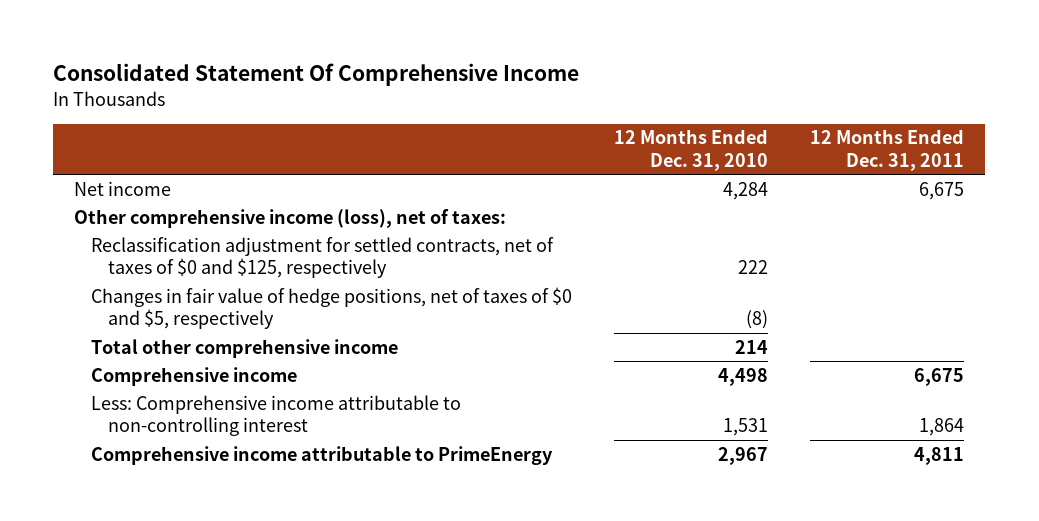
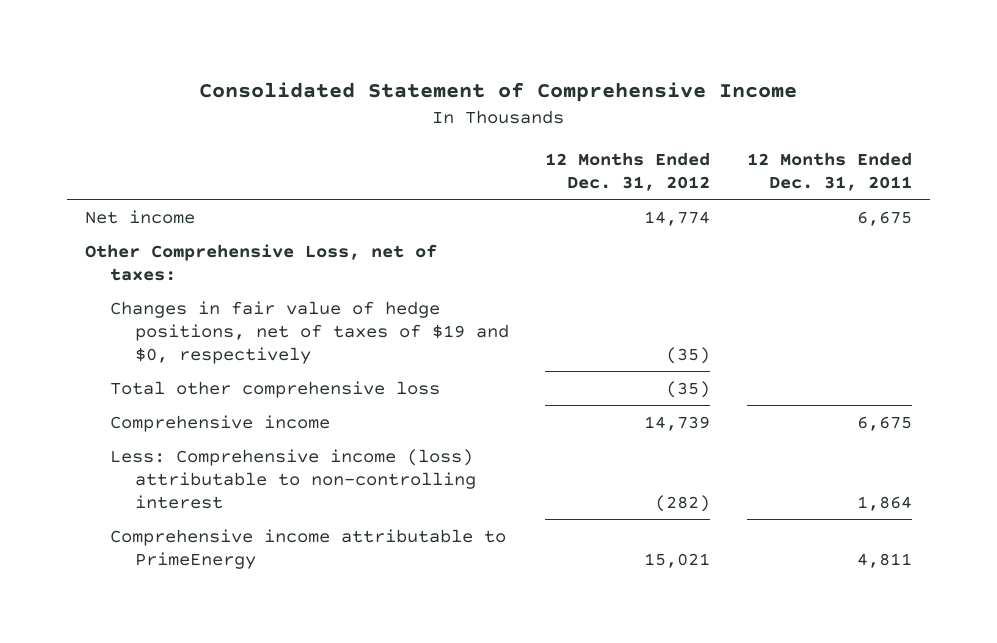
- Consolidated Statement Of Comprehensive Income
+ Consolidated Statement of Comprehensive Income
- | 12 Months Ended Dec. 31, 2010 | 12 Months Ended Dec. 31, 2011
+ | 12 Months Ended Dec. 31, 2012 | 12 Months Ended Dec. 31, 2011
- Other comprehensive income (loss), net of taxes:
- Reclassification adjustment for settled contracts, net of taxes of $0 and $125, respectively | 222 |
- Changes in fair value of hedge positions, net of taxes of $0 and $5, respectively | (8) |
- Total other comprehensive income | 214 |
+ Other Comprehensive Loss, net of taxes:
+ Changes in fair value of hedge positions, net of taxes of $19 and $0, respectively | (35) |
+ Total other comprehensive loss | (35) |
- Less: Comprehensive income attributable to non-controlling interest | 1,531 | 1,864
+ Less: Comprehensive income (loss) attributable to non-controlling interest | (282) | 1,864

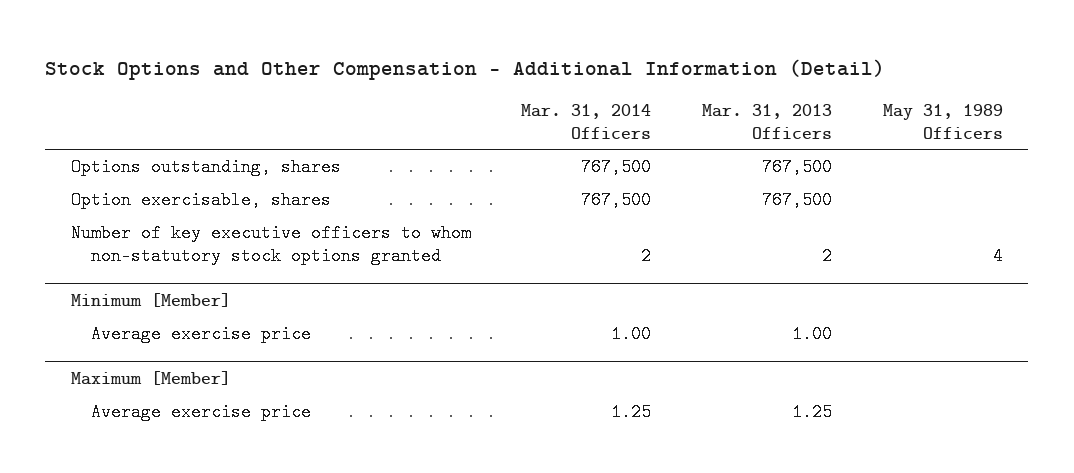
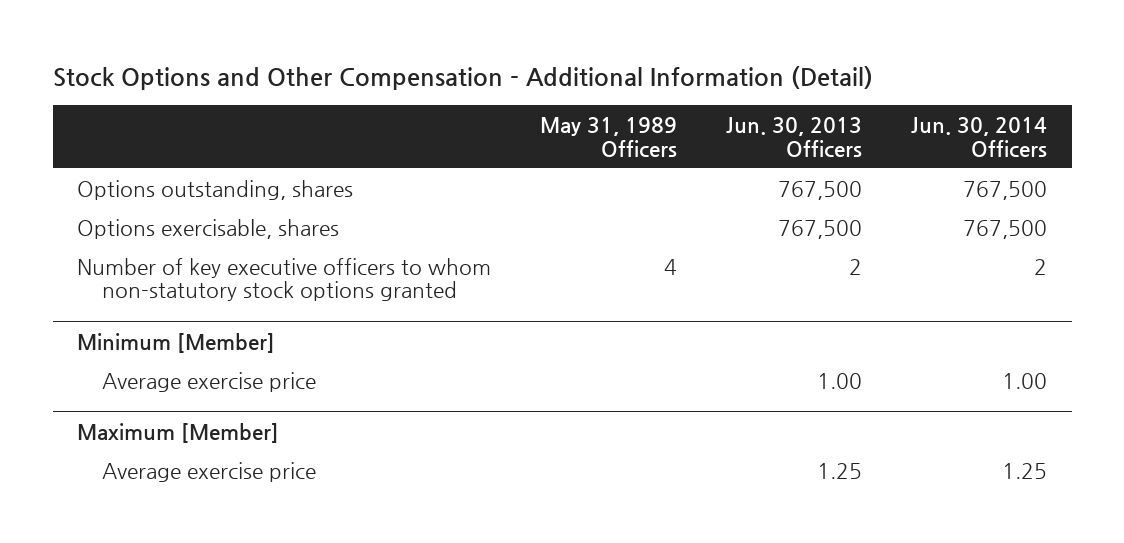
- | Mar. 31, 2014 Officers | Mar. 31, 2013 Officers | May 31, 1989 Officers
+ | May 31, 1989 Officers | Jun. 30, 2013 Officers | Jun. 30, 2014 Officers
- Option exercisable, shares | 767,500 | 767,500 |
+ Options exercisable, shares | | 767,500 | 767,500

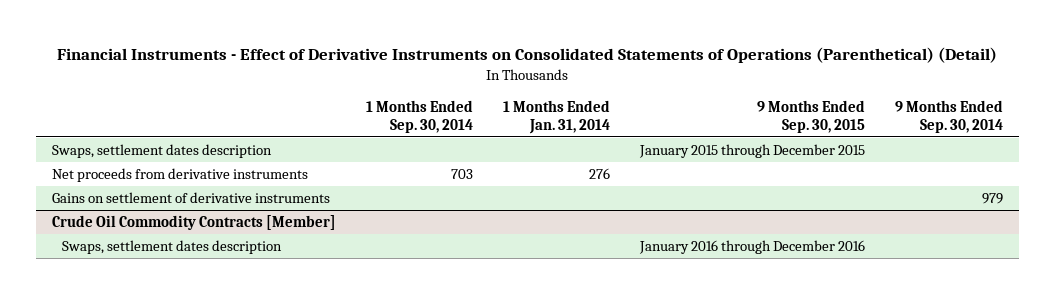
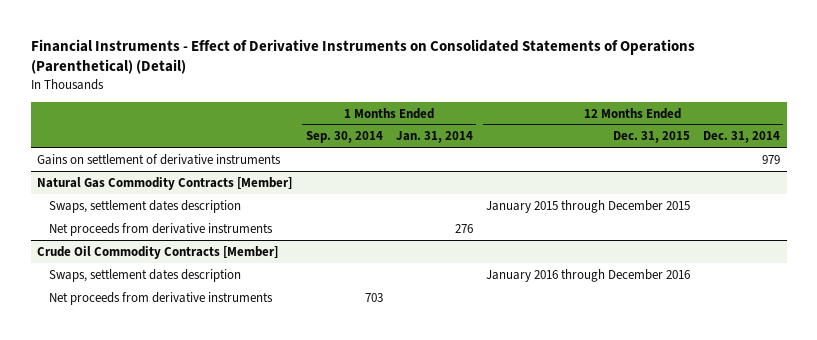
- | 1 Months Ended Sep. 30, 2014 | 1 Months Ended Jan. 31, 2014 | 9 Months Ended Sep. 30, 2015 | 9 Months Ended Sep. 30, 2014
+ | 1 Months Ended Sep. 30, 2014 | 1 Months Ended Jan. 31, 2014 | 12 Months Ended Dec. 31, 2015 | 12 Months Ended Dec. 31, 2014
- Swaps, settlement dates description | | | January 2015 through December 2015 |
- Net proceeds from derivative instruments | 703 | 276 | |
+ Natural Gas Commodity Contracts [Member]
+ Swaps, settlement dates description | | | January 2015 through December 2015 |
+ Net proceeds from derivative instruments | | 276 | |
@ Crude Oil Commodity Contracts [Member]
+ Net proceeds from derivative instruments | 703 | | |

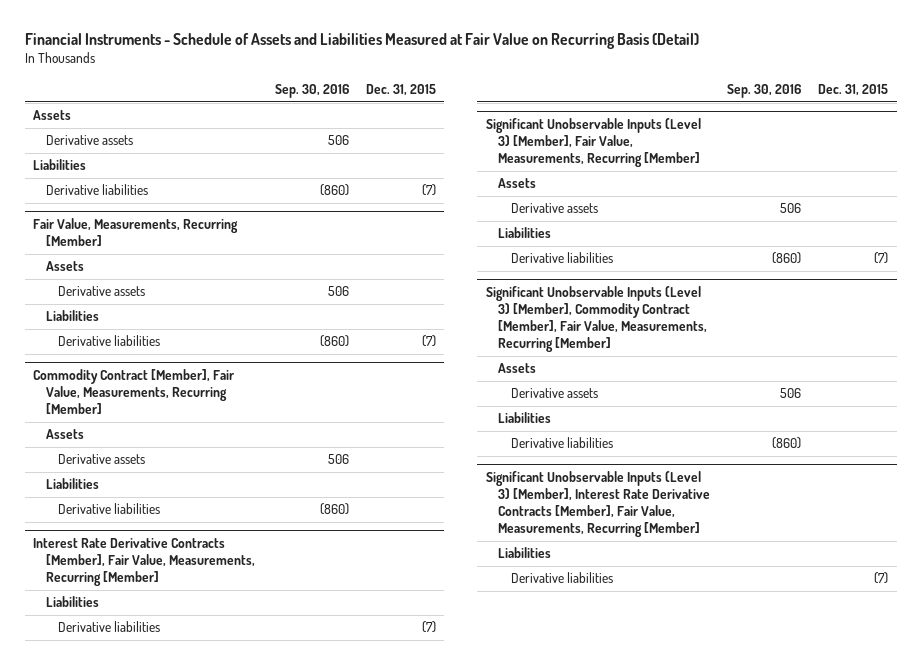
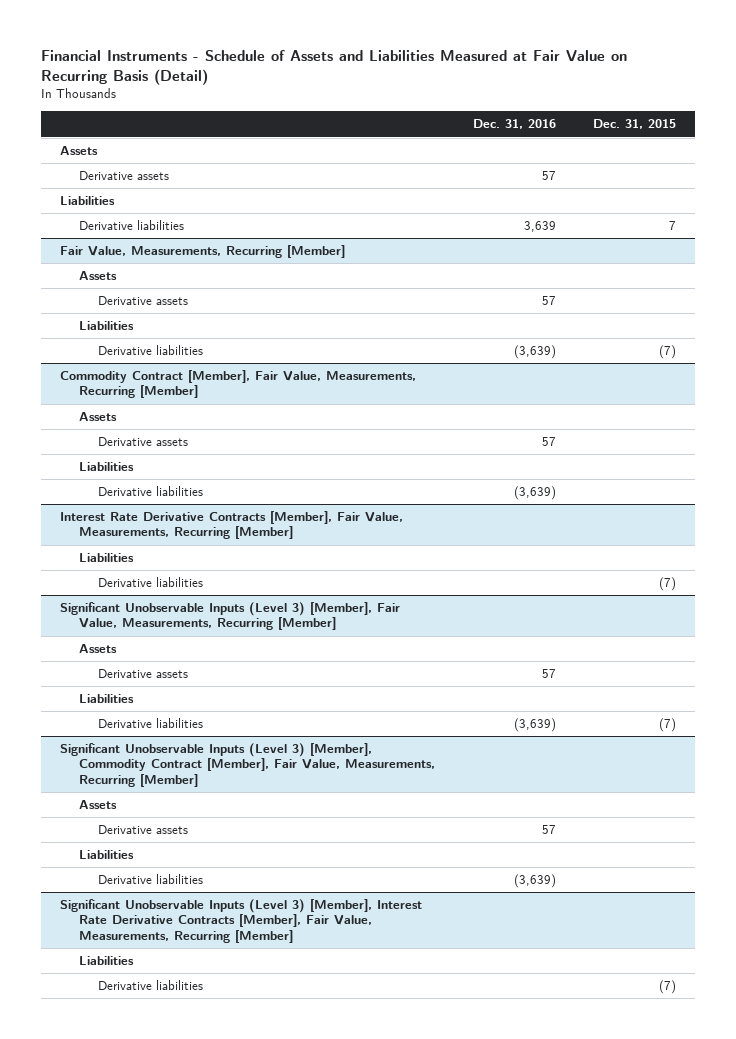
- | Sep. 30, 2016 | Dec. 31, 2015
+ | Dec. 31, 2016 | Dec. 31, 2015
- Derivative liabilities | (860) | (7)
+ Derivative liabilities | 3,639 | 7

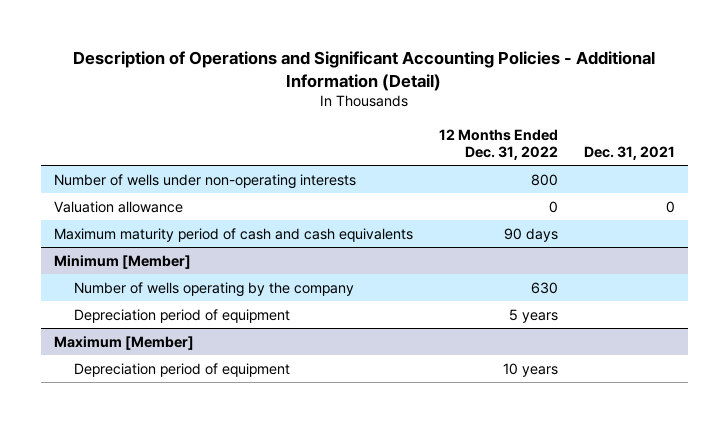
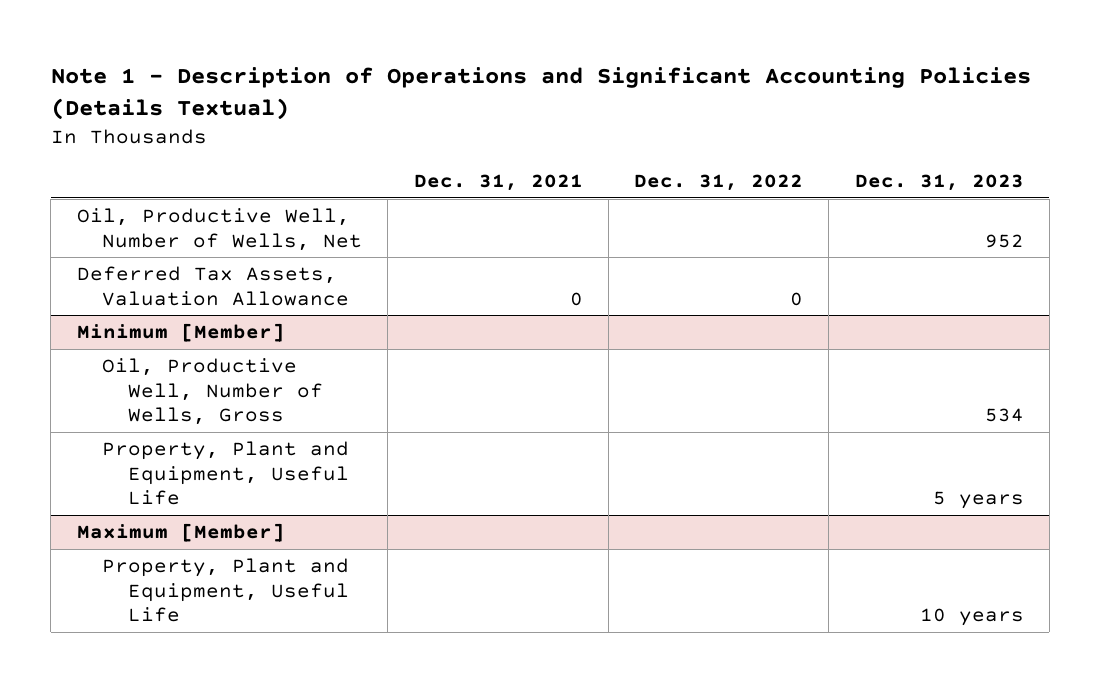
- Description of Operations and Significant Accounting Policies - Additional Information (Detail)
+ Note 1 - Description of Operations and Significant Accounting Policies (Details Textual)
- | 12 Months Ended Dec. 31, 2022 | Dec. 31, 2021
+ | Dec. 31, 2021 | Dec. 31, 2022 | Dec. 31, 2023
- Number of wells under non-operating interests | 800 |
- Valuation allowance | 0 | 0
- Maximum maturity period of cash and cash equivalents | 90 days |
+ Oil, Productive Well, Number of Wells, Net | | | 952
+ Deferred Tax Assets, Valuation Allowance | 0 | 0 |
@ Minimum [Member]
- Number of wells operating by the company | 630 |
- Depreciation period of equipment | 5 years |
+ Oil, Productive Well, Number of Wells, Gross | | | 534
+ Property, Plant and Equipment, Useful Life | | | 5 years
@ Maximum [Member]
- Depreciation period of equipment | 10 years |
+ Property, Plant and Equipment, Useful Life | | | 10 years

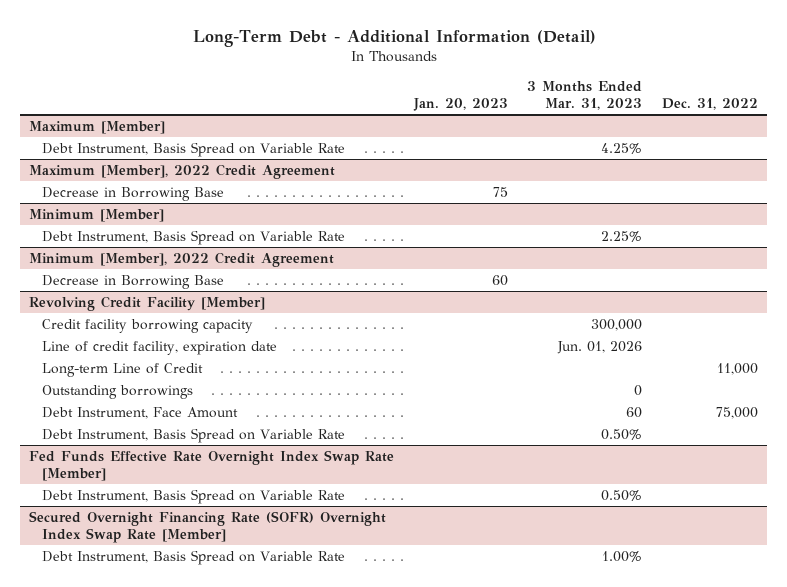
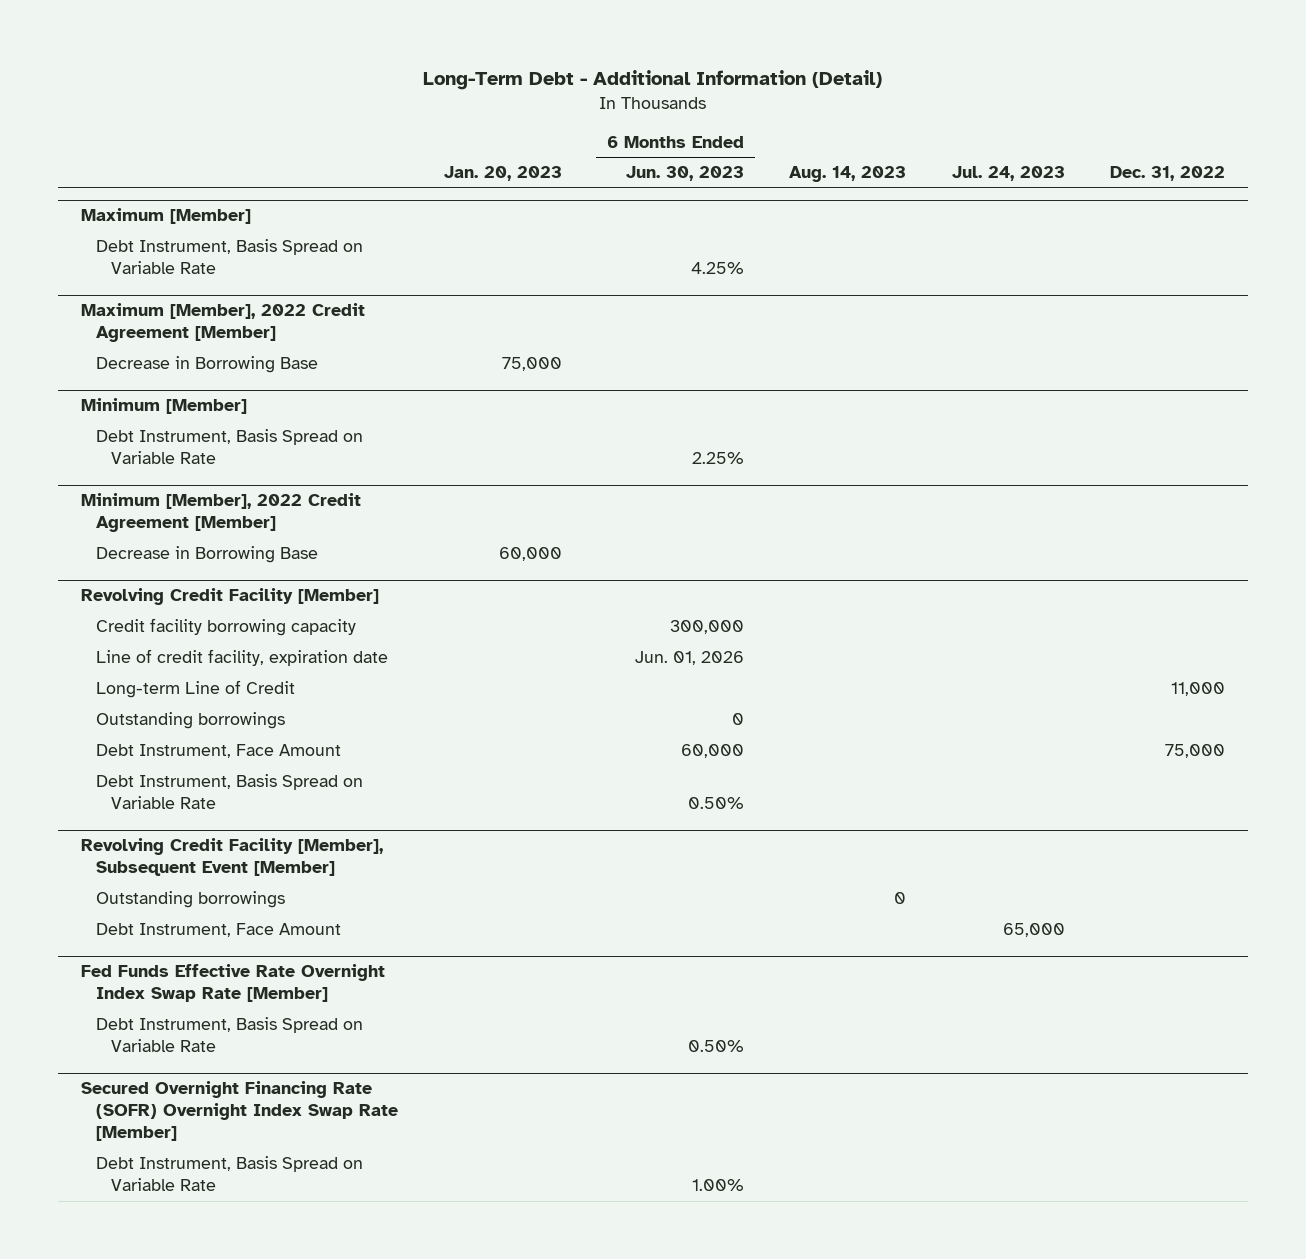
- | Jan. 20, 2023 | 3 Months Ended Mar. 31, 2023 | Dec. 31, 2022
+ | Jan. 20, 2023 | 6 Months Ended Jun. 30, 2023 | Aug. 14, 2023 | Jul. 24, 2023 | Dec. 31, 2022
- Maximum [Member], 2022 Credit Agreement
- Decrease in Borrowing Base | 75 | |
+ Maximum [Member], 2022 Credit Agreement [Member]
+ Decrease in Borrowing Base | 75,000 | | | |
- Minimum [Member], 2022 Credit Agreement
- Decrease in Borrowing Base | 60 | |
+ Minimum [Member], 2022 Credit Agreement [Member]
+ Decrease in Borrowing Base | 60,000 | | | |
+ Revolving Credit Facility [Member], Subsequent Event [Member]
+ Outstanding borrowings | | | 0 | |
+ Debt Instrument, Face Amount | | | | 65,000 |

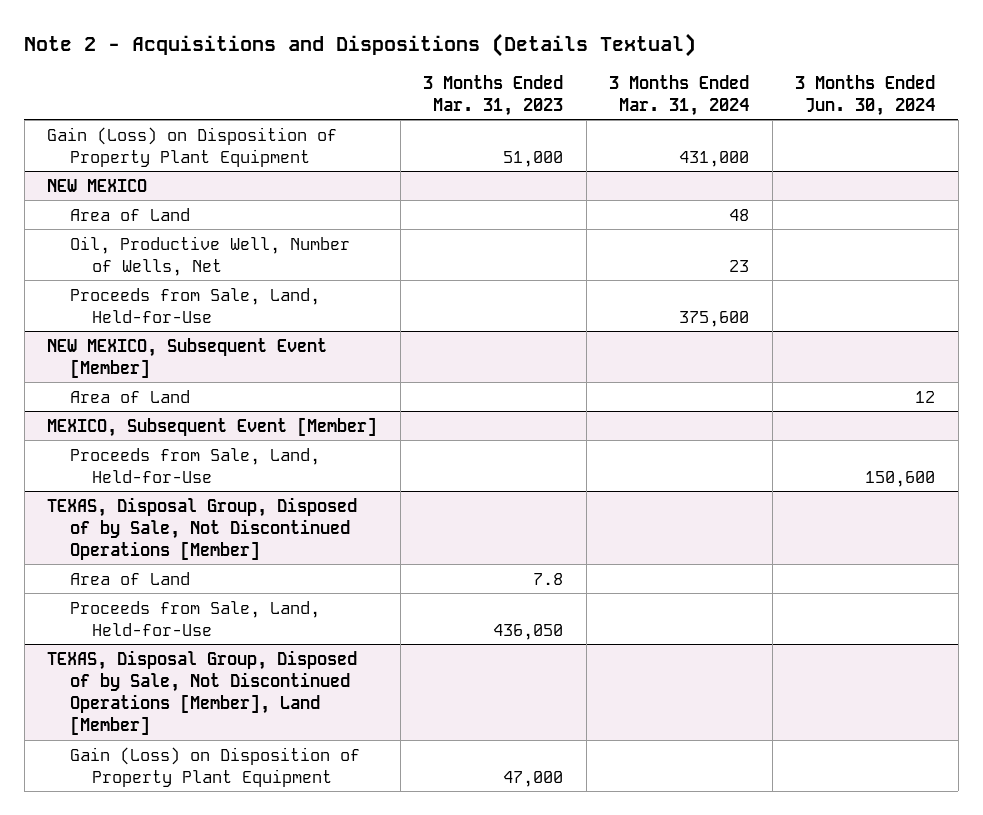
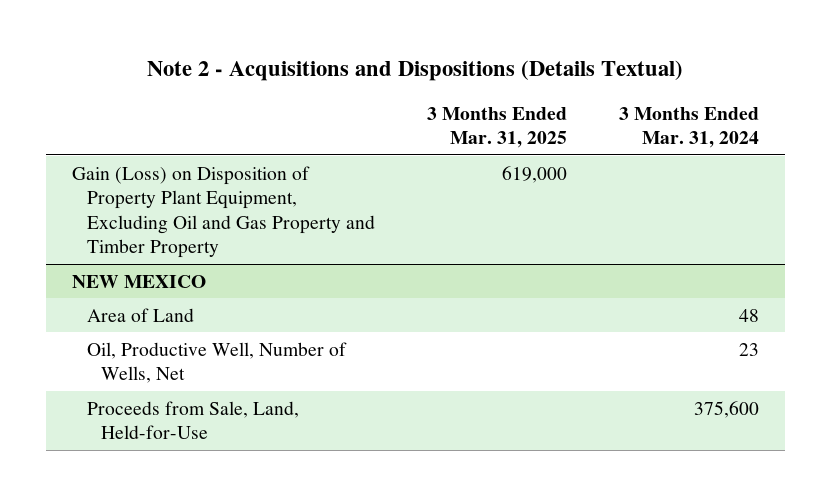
- | 3 Months Ended Mar. 31, 2023 | 3 Months Ended Mar. 31, 2024 | 3 Months Ended Jun. 30, 2024
+ | 3 Months Ended Mar. 31, 2025 | 3 Months Ended Mar. 31, 2024
- Gain (Loss) on Disposition of Property Plant Equipment | 51,000 | 431,000 |
+ Gain (Loss) on Disposition of Property Plant Equipment, Excluding Oil and Gas Property and Timber Property | 619,000 |
- NEW MEXICO, Subsequent Event [Member]
- Area of Land | | | 12
- MEXICO, Subsequent Event [Member]
- Proceeds from Sale, Land, Held-for-Use | | | 150,600
- TEXAS, Disposal Group, Disposed of by Sale, Not Discontinued Operations [Member]
- Area of Land | 7.8 | |
- Proceeds from Sale, Land, Held-for-Use | 436,050 | |
- TEXAS, Disposal Group, Disposed of by Sale, Not Discontinued Operations [Member], Land [Member]
- Gain (Loss) on Disposition of Property Plant Equipment | 47,000 | |

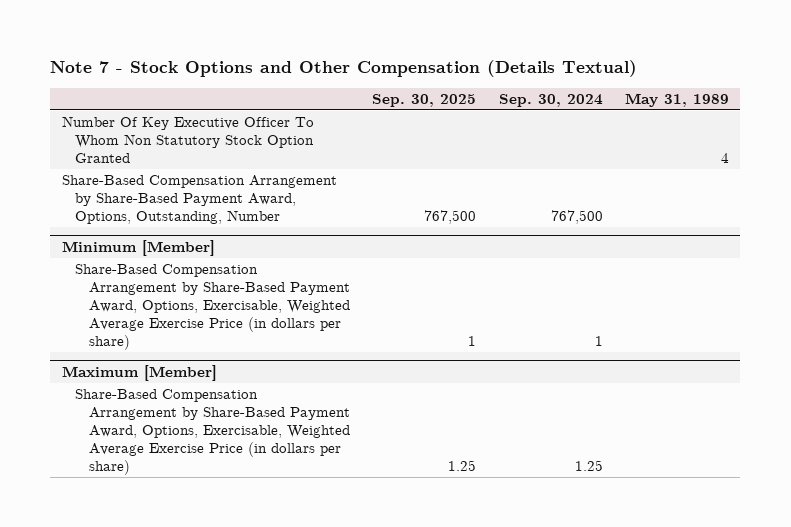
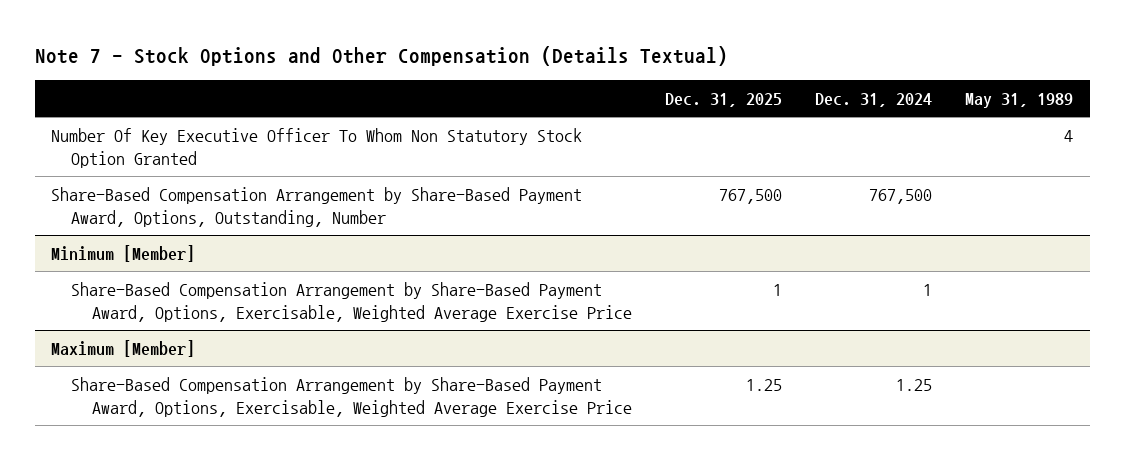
- | Sep. 30, 2025 | Sep. 30, 2024 | May 31, 1989
+ | Dec. 31, 2025 | Dec. 31, 2024 | May 31, 1989
@ Minimum [Member]
- Share-Based Compensation Arrangement by Share-Based Payment Award, Options, Exercisable, Weighted Average Exercise Price (in dollars per share) | 1 | 1 |
+ Share-Based Compensation Arrangement by Share-Based Payment Award, Options, Exercisable, Weighted Average Exercise Price | 1 | 1 |
@ Maximum [Member]
- Share-Based Compensation Arrangement by Share-Based Payment Award, Options, Exercisable, Weighted Average Exercise Price (in dollars per share) | 1.25 | 1.25 |
+ Share-Based Compensation Arrangement by Share-Based Payment Award, Options, Exercisable, Weighted Average Exercise Price | 1.25 | 1.25 |

